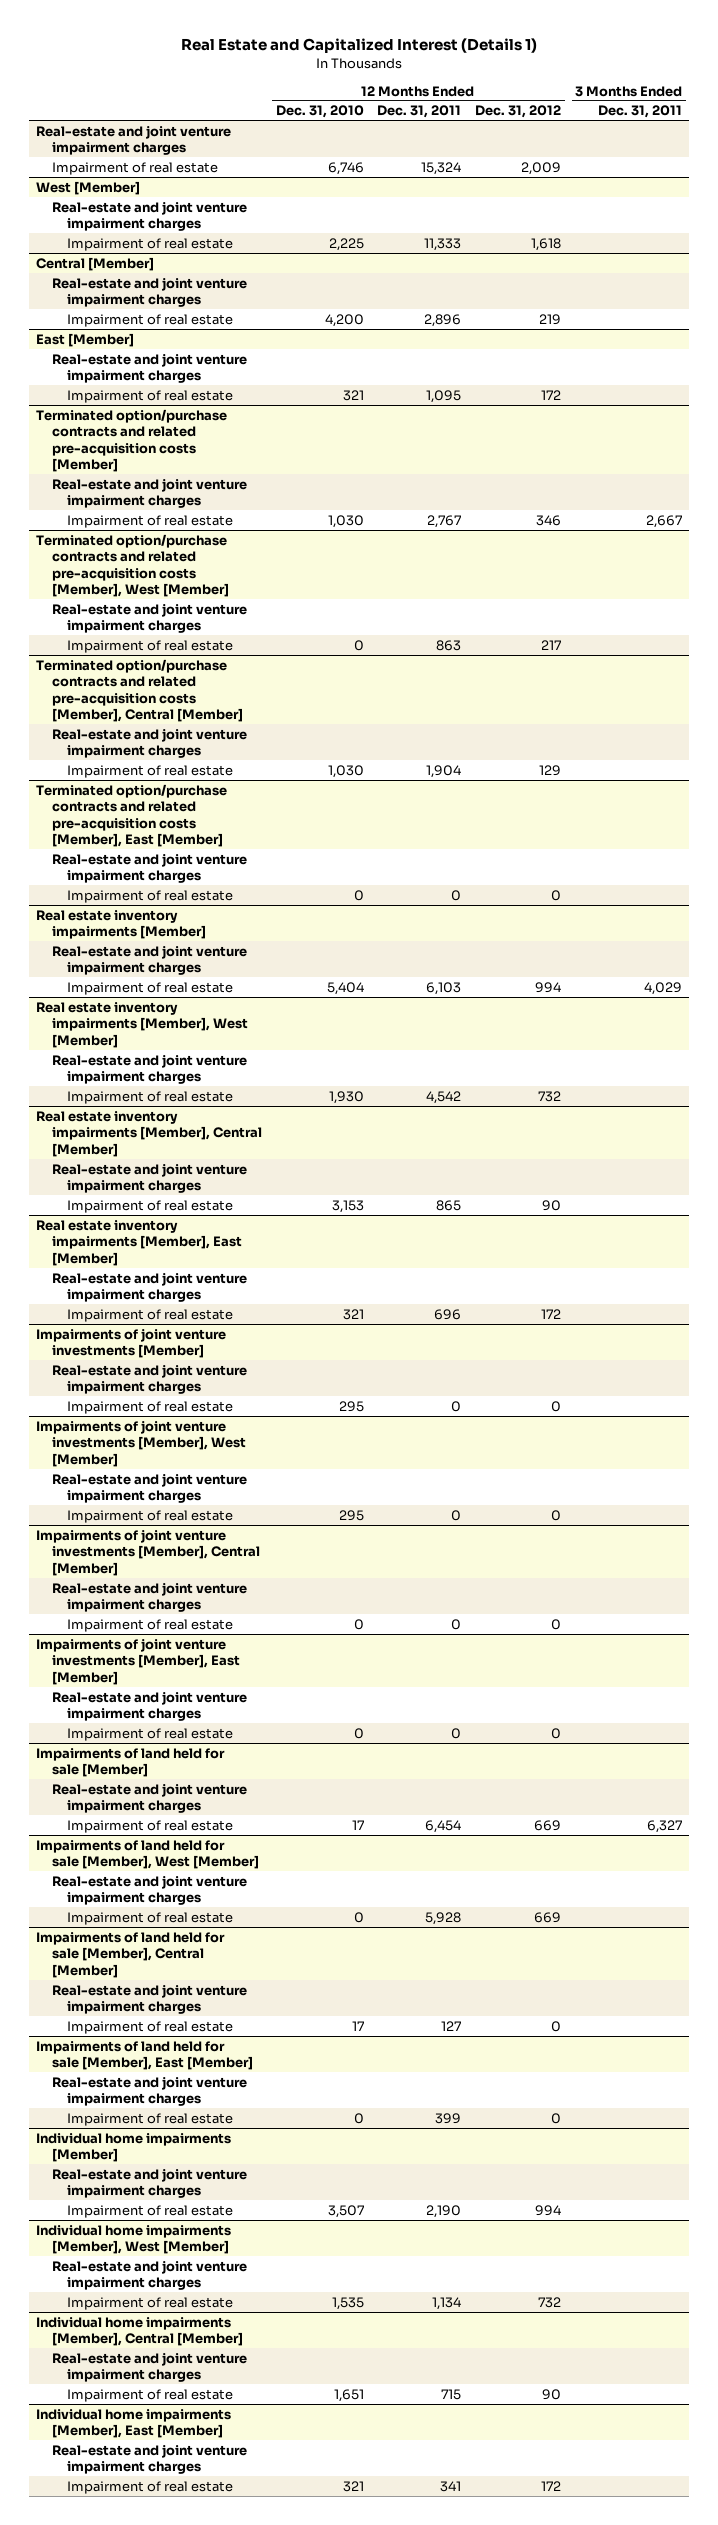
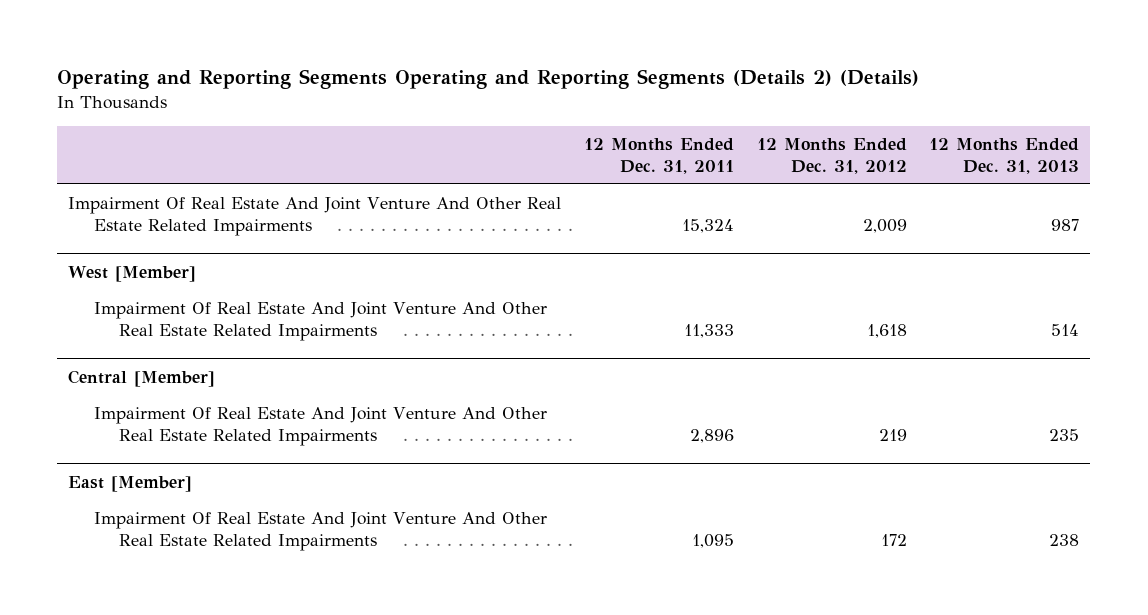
- Real Estate and Capitalized Interest (Details 1)
+ Operating and Reporting Segments Operating and Reporting Segments (Details 2) (Details)
- | 12 Months Ended Dec. 31, 2010 | 12 Months Ended Dec. 31, 2011 | 12 Months Ended Dec. 31, 2012 | 3 Months Ended Dec. 31, 2011
+ | 12 Months Ended Dec. 31, 2011 | 12 Months Ended Dec. 31, 2012 | 12 Months Ended Dec. 31, 2013
- Real-estate and joint venture impairment charges
- Impairment of real estate | 6,746 | 15,324 | 2,009 |
+ Impairment Of Real Estate And Joint Venture And Other Real Estate Related Impairments | 15,324 | 2,009 | 987
@ West [Member]
- Real-estate and joint venture impairment charges
- Impairment of real estate | 2,225 | 11,333 | 1,618 |
+ Impairment Of Real Estate And Joint Venture And Other Real Estate Related Impairments | 11,333 | 1,618 | 514
@ Central [Member]
- Real-estate and joint venture impairment charges
- Impairment of real estate | 4,200 | 2,896 | 219 |
+ Impairment Of Real Estate And Joint Venture And Other Real Estate Related Impairments | 2,896 | 219 | 235
@ East [Member]
- Real-estate and joint venture impairment charges
- Impairment of real estate | 321 | 1,095 | 172 |
- Terminated option/purchase contracts and related pre-acquisition costs [Member]
- Real-estate and joint venture impairment charges
- Impairment of real estate | 1,030 | 2,767 | 346 | 2,667
- Terminated option/purchase contracts and related pre-acquisition costs [Member], West [Member]
- Real-estate and joint venture impairment charges
- Impairment of real estate | 0 | 863 | 217 |
- Terminated option/purchase contracts and related pre-acquisition costs [Member], Central [Member]
- Real-estate and joint venture impairment charges
- Impairment of real estate | 1,030 | 1,904 | 129 |
- Terminated option/purchase contracts and related pre-acquisition costs [Member], East [Member]
- Real-estate and joint venture impairment charges
- Impairment of real estate | 0 | 0 | 0 |
- Real estate inventory impairments [Member]
- Real-estate and joint venture impairment charges
- Impairment of real estate | 5,404 | 6,103 | 994 | 4,029
- Real estate inventory impairments [Member], West [Member]
- Real-estate and joint venture impairment charges
- Impairment of real estate | 1,930 | 4,542 | 732 |
- Real estate inventory impairments [Member], Central [Member]
- Real-estate and joint venture impairment charges
- Impairment of real estate | 3,153 | 865 | 90 |
- Real estate inventory impairments [Member], East [Member]
- Real-estate and joint venture impairment charges
- Impairment of real estate | 321 | 696 | 172 |
- Impairments of joint venture investments [Member]
- Real-estate and joint venture impairment charges
- Impairment of real estate | 295 | 0 | 0 |
- Impairments of joint venture investments [Member], West [Member]
- Real-estate and joint venture impairment charges
- Impairment of real estate | 295 | 0 | 0 |
- Impairments of joint venture investments [Member], Central [Member]
- Real-estate and joint venture impairment charges
- Impairment of real estate | 0 | 0 | 0 |
- Impairments of joint venture investments [Member], East [Member]
- Real-estate and joint venture impairment charges
- Impairment of real estate | 0 | 0 | 0 |
- Impairments of land held for sale [Member]
- Real-estate and joint venture impairment charges
- Impairment of real estate | 17 | 6,454 | 669 | 6,327
- Impairments of land held for sale [Member], West [Member]
- Real-estate and joint venture impairment charges
- Impairment of real estate | 0 | 5,928 | 669 |
- Impairments of land held for sale [Member], Central [Member]
- Real-estate and joint venture impairment charges
- Impairment of real estate | 17 | 127 | 0 |
- Impairments of land held for sale [Member], East [Member]
- Real-estate and joint venture impairment charges
- Impairment of real estate | 0 | 399 | 0 |
- Individual home impairments [Member]
- Real-estate and joint venture impairment charges
- Impairment of real estate | 3,507 | 2,190 | 994 |
- Individual home impairments [Member], West [Member]
- Real-estate and joint venture impairment charges
- Impairment of real estate | 1,535 | 1,134 | 732 |
- Individual home impairments [Member], Central [Member]
- Real-estate and joint venture impairment charges
- Impairment of real estate | 1,651 | 715 | 90 |
- Individual home impairments [Member], East [Member]
- Real-estate and joint venture impairment charges
- Impairment of real estate | 321 | 341 | 172 |
@ East [Member]
+ Impairment Of Real Estate And Joint Venture And Other Real Estate Related Impairments | 1,095 | 172 | 238

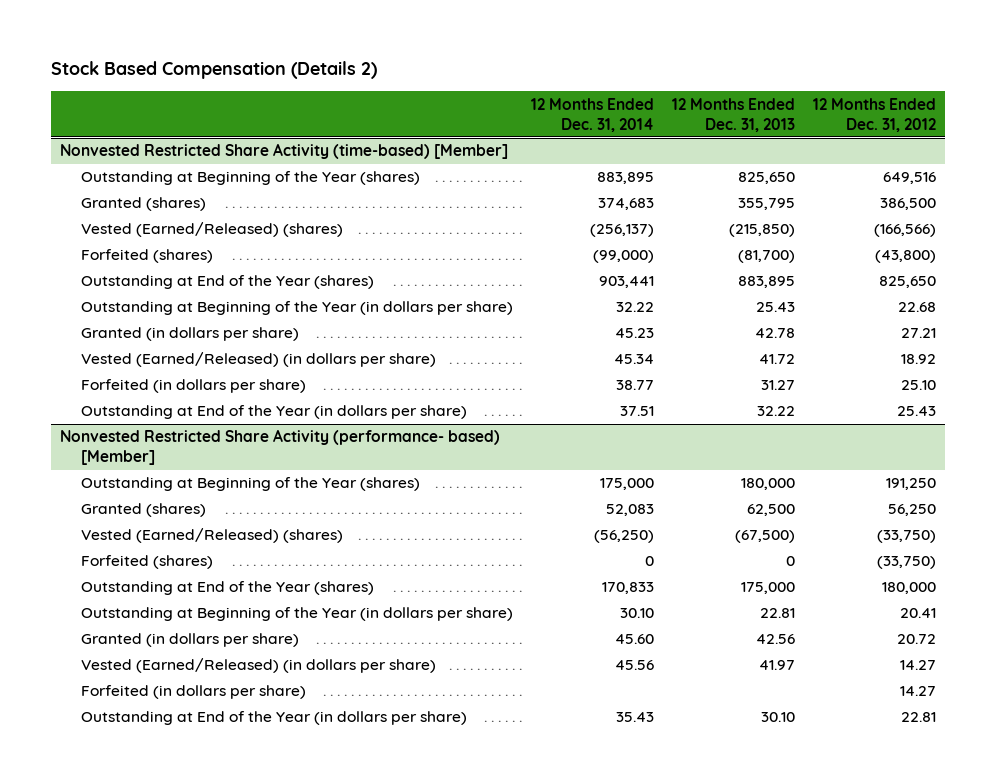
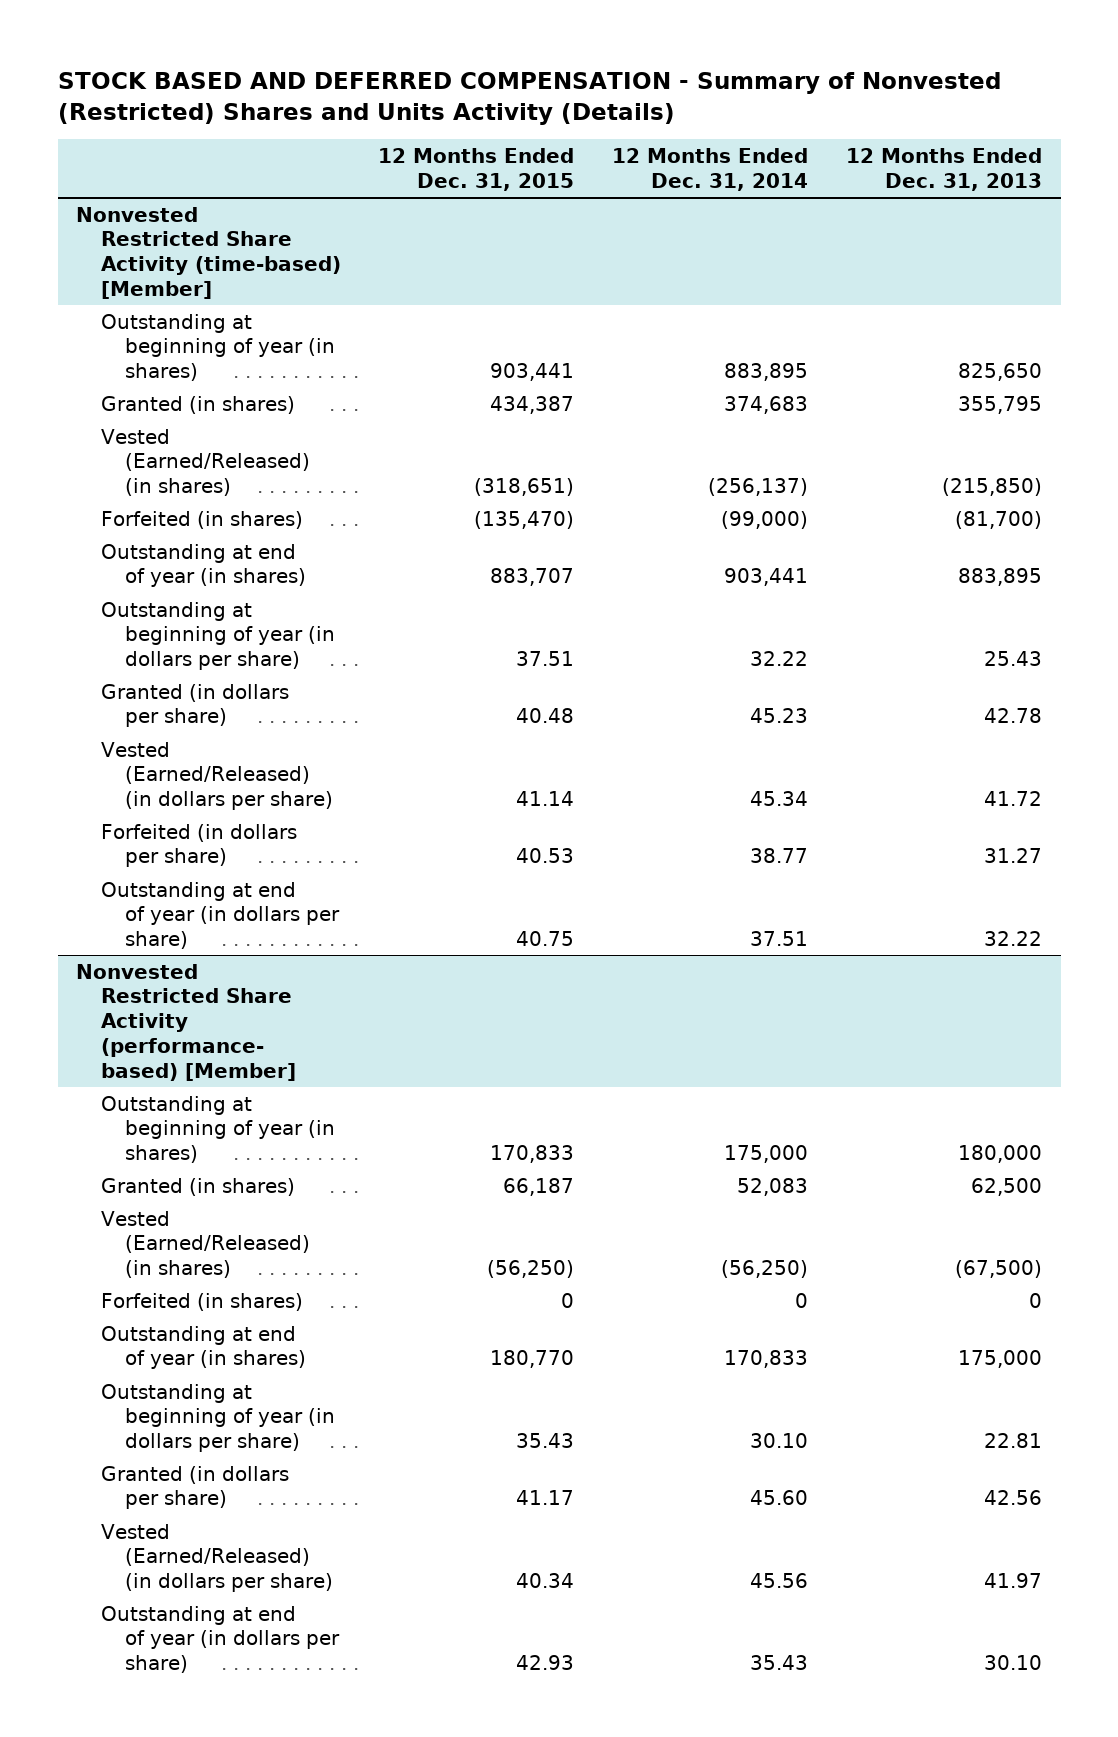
- Stock Based Compensation (Details 2)
+ STOCK BASED AND DEFERRED COMPENSATION - Summary of Nonvested (Restricted) Shares and Units Activity (Details)
- | 12 Months Ended Dec. 31, 2014 | 12 Months Ended Dec. 31, 2013 | 12 Months Ended Dec. 31, 2012
+ | 12 Months Ended Dec. 31, 2015 | 12 Months Ended Dec. 31, 2014 | 12 Months Ended Dec. 31, 2013
@ Nonvested Restricted Share Activity (time-based) [Member]
- Outstanding at Beginning of the Year (shares) | 883,895 | 825,650 | 649,516
- Granted (shares) | 374,683 | 355,795 | 386,500
- Vested (Earned/Released) (shares) | (256,137) | (215,850) | (166,566)
- Forfeited (shares) | (99,000) | (81,700) | (43,800)
- Outstanding at End of the Year (shares) | 903,441 | 883,895 | 825,650
- Outstanding at Beginning of the Year (in dollars per share) | 32.22 | 25.43 | 22.68
+ Outstanding at beginning of year (in shares) | 903,441 | 883,895 | 825,650
+ Granted (in shares) | 434,387 | 374,683 | 355,795
+ Vested (Earned/Released) (in shares) | (318,651) | (256,137) | (215,850)
+ Forfeited (in shares) | (135,470) | (99,000) | (81,700)
+ Outstanding at end of year (in shares) | 883,707 | 903,441 | 883,895
+ Outstanding at beginning of year (in dollars per share) | 37.51 | 32.22 | 25.43
- Outstanding at End of the Year (in dollars per share) | 37.51 | 32.22 | 25.43
+ Outstanding at end of year (in dollars per share) | 40.75 | 37.51 | 32.22
@ Nonvested Restricted Share Activity (performance- based) [Member]
- Outstanding at Beginning of the Year (shares) | 175,000 | 180,000 | 191,250
- Granted (shares) | 52,083 | 62,500 | 56,250
- Vested (Earned/Released) (shares) | (56,250) | (67,500) | (33,750)
- Forfeited (shares) | 0 | 0 | (33,750)
- Outstanding at End of the Year (shares) | 170,833 | 175,000 | 180,000
- Outstanding at Beginning of the Year (in dollars per share) | 30.10 | 22.81 | 20.41
+ Outstanding at beginning of year (in shares) | 170,833 | 175,000 | 180,000
+ Granted (in shares) | 66,187 | 52,083 | 62,500
+ Vested (Earned/Released) (in shares) | (56,250) | (56,250) | (67,500)
+ Forfeited (in shares) | 0 | 0 | 0
+ Outstanding at end of year (in shares) | 180,770 | 170,833 | 175,000
+ Outstanding at beginning of year (in dollars per share) | 35.43 | 30.10 | 22.81
- Forfeited (in dollars per share) | | | 14.27
- Outstanding at End of the Year (in dollars per share) | 35.43 | 30.10 | 22.81
+ Outstanding at end of year (in dollars per share) | 42.93 | 35.43 | 30.10

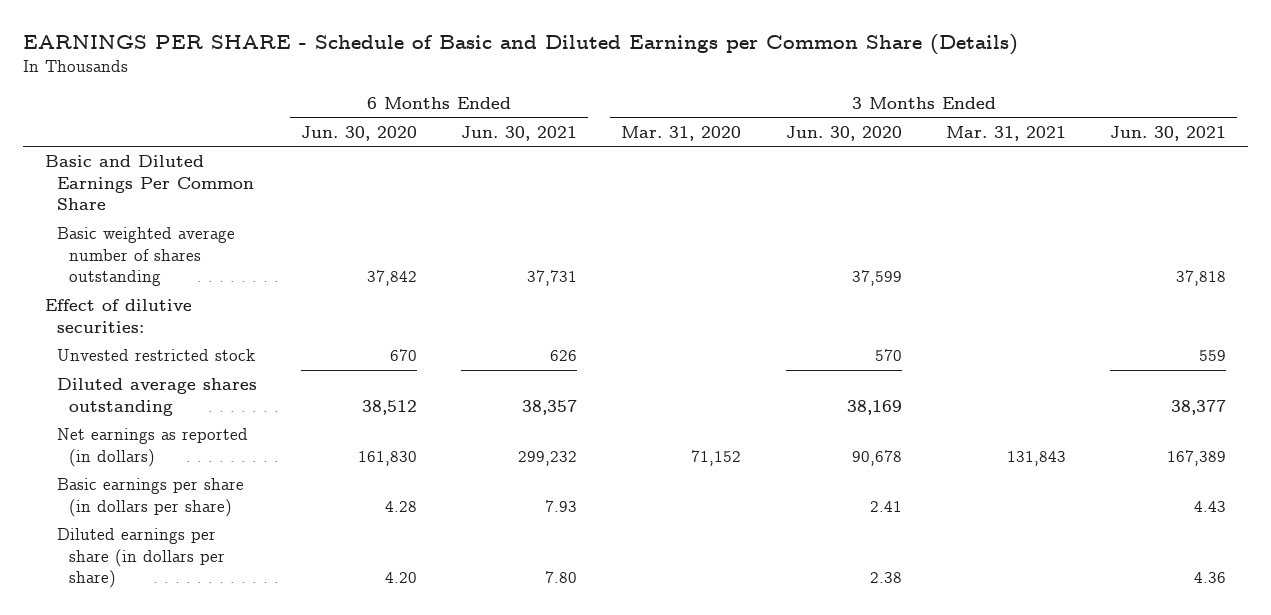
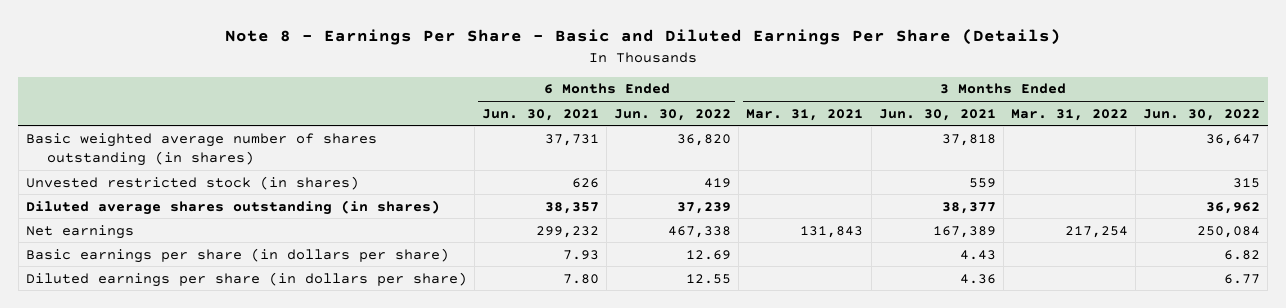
- EARNINGS PER SHARE - Schedule of Basic and Diluted Earnings per Common Share (Details)
+ Note 8 - Earnings Per Share - Basic and Diluted Earnings Per Share (Details)
- | 6 Months Ended Jun. 30, 2020 | 6 Months Ended Jun. 30, 2021 | 3 Months Ended Mar. 31, 2020 | 3 Months Ended Jun. 30, 2020 | 3 Months Ended Mar. 31, 2021 | 3 Months Ended Jun. 30, 2021
+ | 6 Months Ended Jun. 30, 2021 | 6 Months Ended Jun. 30, 2022 | 3 Months Ended Mar. 31, 2021 | 3 Months Ended Jun. 30, 2021 | 3 Months Ended Mar. 31, 2022 | 3 Months Ended Jun. 30, 2022
- Basic and Diluted Earnings Per Common Share
- Basic weighted average number of shares outstanding | 37,842 | 37,731 | | 37,599 | | 37,818
- Effect of dilutive securities:
- Unvested restricted stock | 670 | 626 | | 570 | | 559
- Diluted average shares outstanding | 38,512 | 38,357 | | 38,169 | | 38,377
- Net earnings as reported (in dollars) | 161,830 | 299,232 | 71,152 | 90,678 | 131,843 | 167,389
+ Basic weighted average number of shares outstanding (in shares) | 37,731 | 36,820 | | 37,818 | | 36,647
+ Unvested restricted stock (in shares) | 626 | 419 | | 559 | | 315
+ Diluted average shares outstanding (in shares) | 38,357 | 37,239 | | 38,377 | | 36,962
+ Net earnings | 299,232 | 467,338 | 131,843 | 167,389 | 217,254 | 250,084

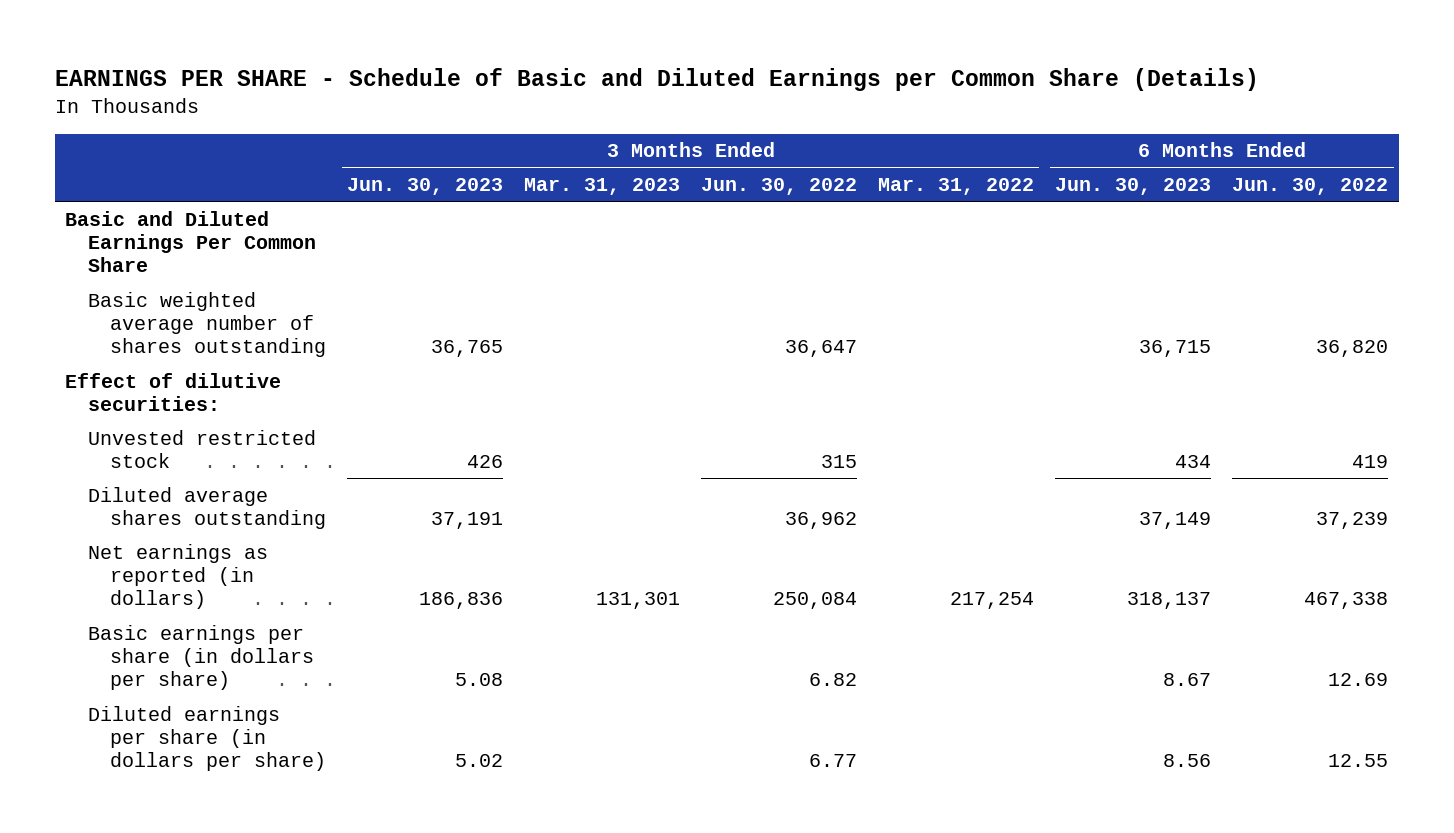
- Note 8 - Earnings Per Share - Basic and Diluted Earnings Per Share (Details)
+ EARNINGS PER SHARE - Schedule of Basic and Diluted Earnings per Common Share (Details)
- | 6 Months Ended Jun. 30, 2021 | 6 Months Ended Jun. 30, 2022 | 3 Months Ended Mar. 31, 2021 | 3 Months Ended Jun. 30, 2021 | 3 Months Ended Mar. 31, 2022 | 3 Months Ended Jun. 30, 2022
+ | 3 Months Ended Jun. 30, 2023 | 3 Months Ended Mar. 31, 2023 | 3 Months Ended Jun. 30, 2022 | 3 Months Ended Mar. 31, 2022 | 6 Months Ended Jun. 30, 2023 | 6 Months Ended Jun. 30, 2022
- Basic weighted average number of shares outstanding (in shares) | 37,731 | 36,820 | | 37,818 | | 36,647
- Unvested restricted stock (in shares) | 626 | 419 | | 559 | | 315
- Diluted average shares outstanding (in shares) | 38,357 | 37,239 | | 38,377 | | 36,962
- Net earnings | 299,232 | 467,338 | 131,843 | 167,389 | 217,254 | 250,084
+ Basic and Diluted Earnings Per Common Share
+ Basic weighted average number of shares outstanding | 36,765 | | 36,647 | | 36,715 | 36,820
+ Effect of dilutive securities:
+ Unvested restricted stock | 426 | | 315 | | 434 | 419
+ Diluted average shares outstanding | 37,191 | | 36,962 | | 37,149 | 37,239
+ Net earnings as reported (in dollars) | 186,836 | 131,301 | 250,084 | 217,254 | 318,137 | 467,338

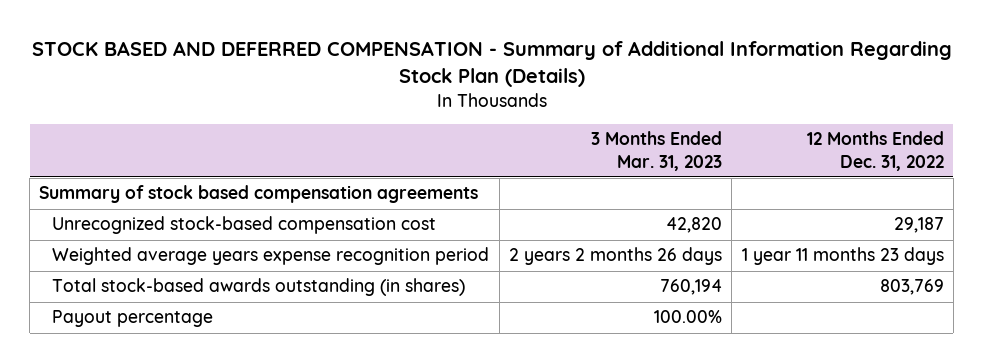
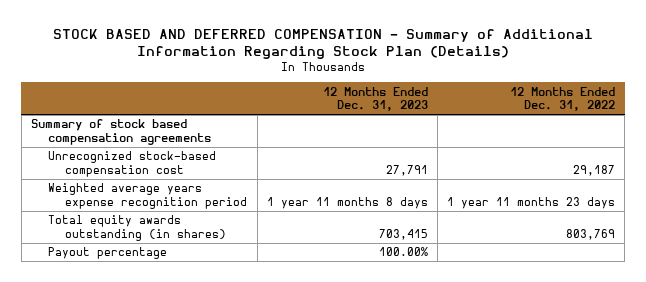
- | 3 Months Ended Mar. 31, 2023 | 12 Months Ended Dec. 31, 2022
+ | 12 Months Ended Dec. 31, 2023 | 12 Months Ended Dec. 31, 2022
- Total stock-based awards outstanding (in shares) | 760,194 | 803,769
+ Total equity awards outstanding (in shares) | 703,415 | 803,769

